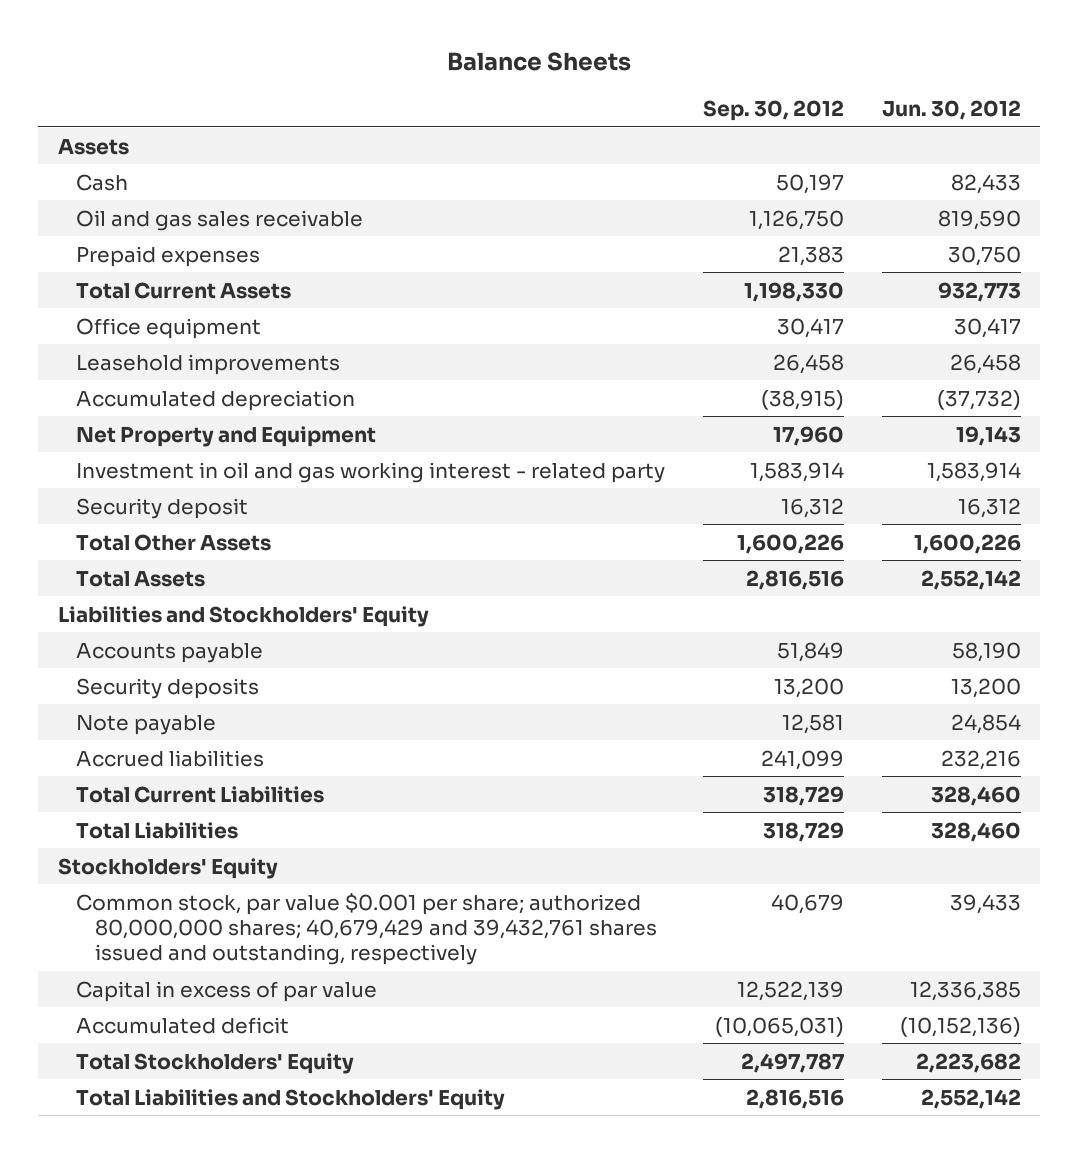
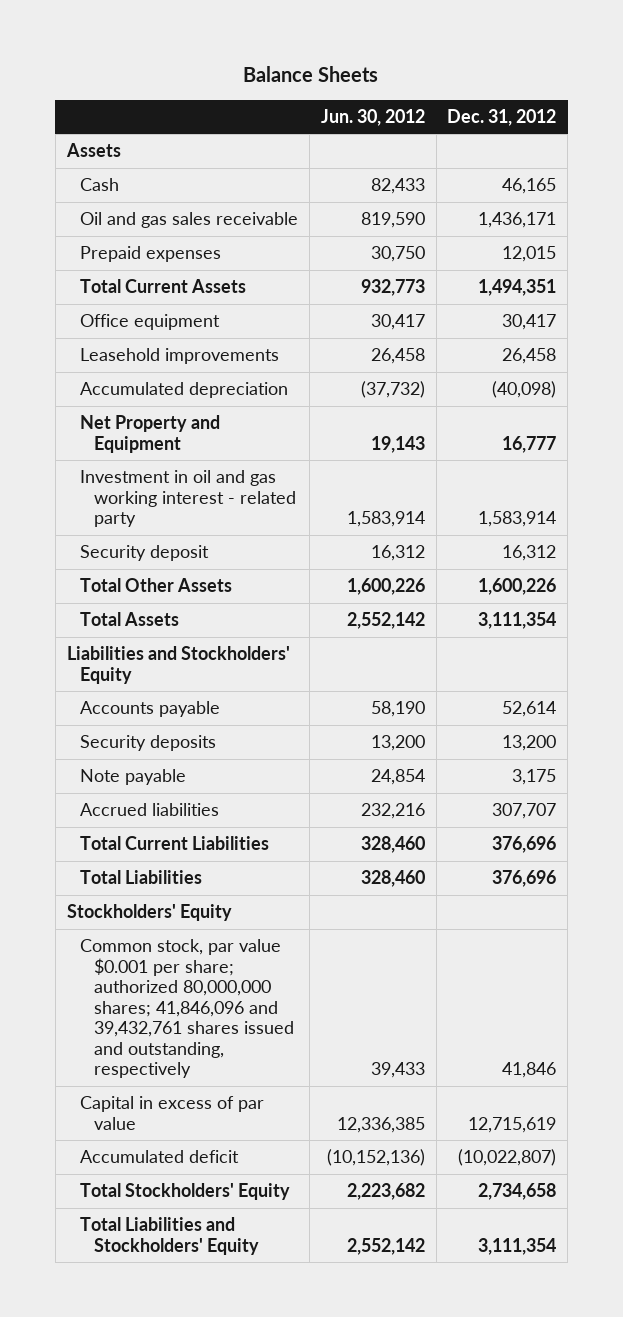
- | Sep. 30, 2012 | Jun. 30, 2012
+ | Jun. 30, 2012 | Dec. 31, 2012
- Common stock, par value $0.001 per share; authorized 80,000,000 shares; 40,679,429 and 39,432,761 shares issued and outstanding, respectively | 40,679 | 39,433
+ Common stock, par value $0.001 per share; authorized 80,000,000 shares; 41,846,096 and 39,432,761 shares issued and outstanding, respectively | 39,433 | 41,846

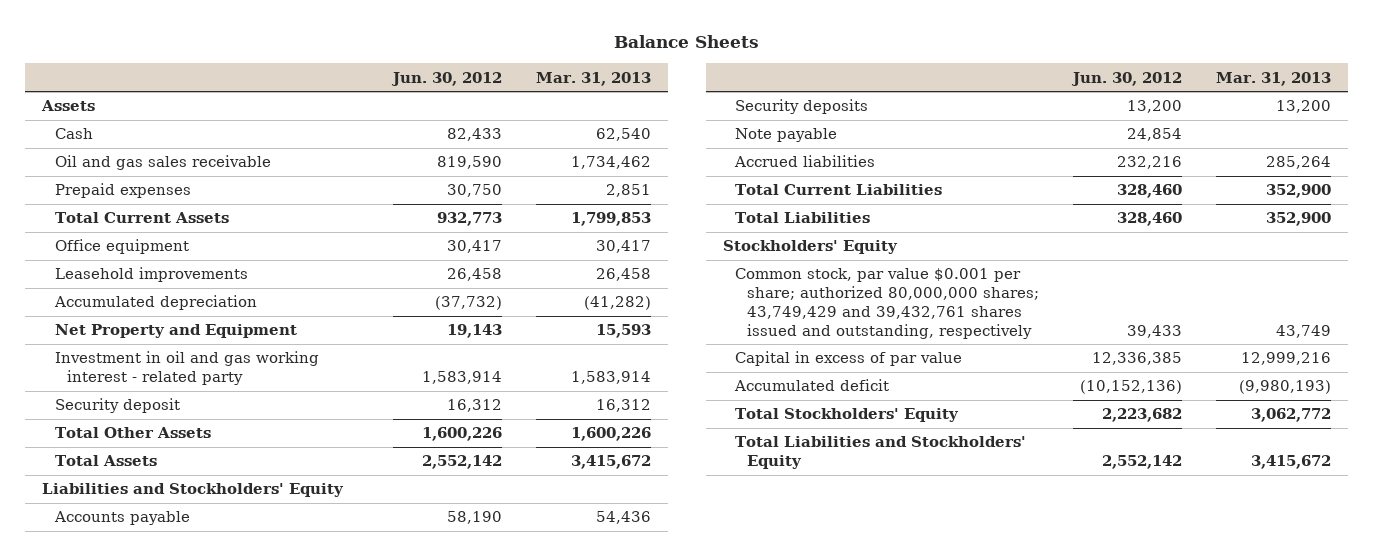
- | Jun. 30, 2012 | Dec. 31, 2012
+ | Jun. 30, 2012 | Mar. 31, 2013
- Common stock, par value $0.001 per share; authorized 80,000,000 shares; 41,846,096 and 39,432,761 shares issued and outstanding, respectively | 39,433 | 41,846
+ Common stock, par value $0.001 per share; authorized 80,000,000 shares; 43,749,429 and 39,432,761 shares issued and outstanding, respectively | 39,433 | 43,749

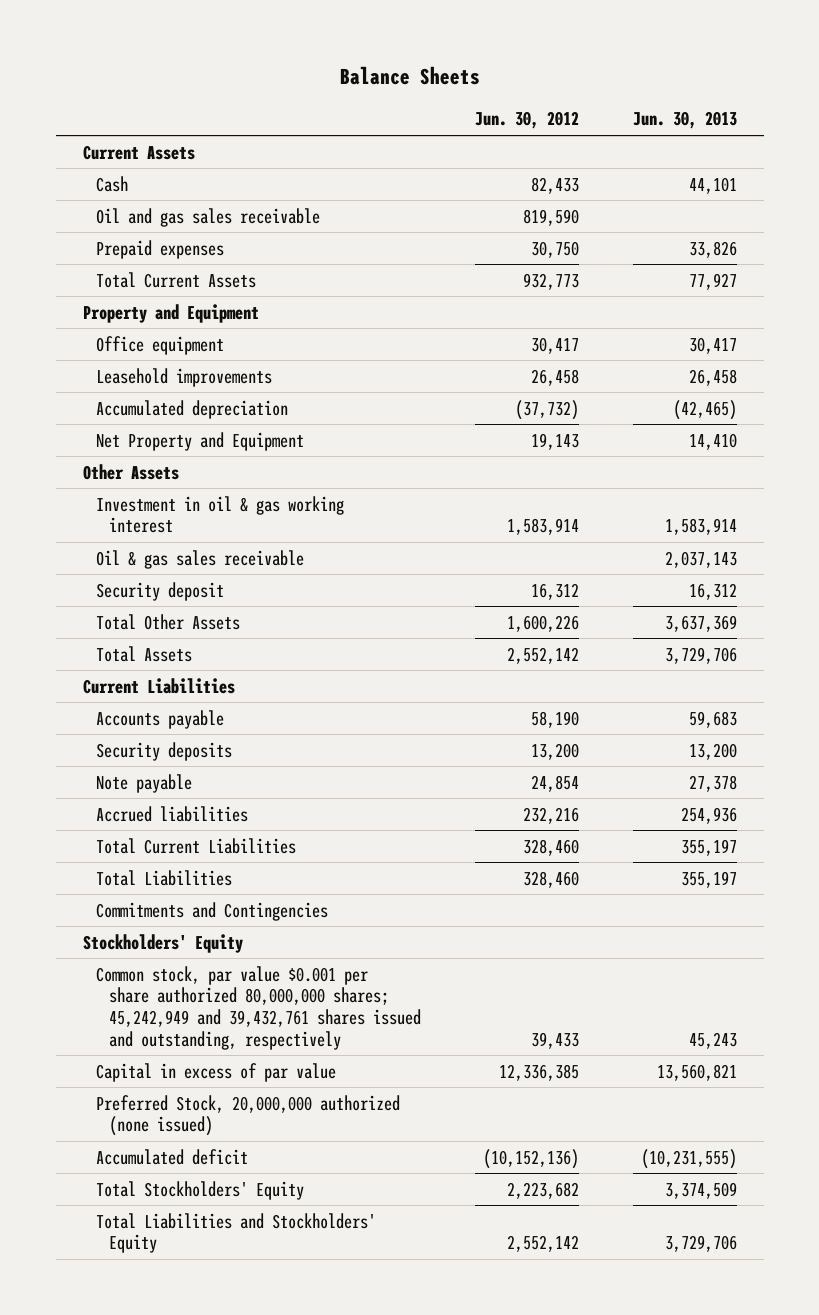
- | Jun. 30, 2012 | Mar. 31, 2013
+ | Jun. 30, 2012 | Jun. 30, 2013
- Assets
+ Current Assets
+ Property and Equipment
- Investment in oil and gas working interest - related party | 1,583,914 | 1,583,914
+ Other Assets
+ Investment in oil & gas working interest | 1,583,914 | 1,583,914
+ Oil & gas sales receivable | | 2,037,143
- Liabilities and Stockholders' Equity
+ Current Liabilities
+ Commitments and Contingencies
- Common stock, par value $0.001 per share; authorized 80,000,000 shares; 43,749,429 and 39,432,761 shares issued and outstanding, respectively | 39,433 | 43,749
+ Common stock, par value $0.001 per share authorized 80,000,000 shares; 45,242,949 and 39,432,761 shares issued and outstanding, respectively | 39,433 | 45,243
+ Preferred Stock, 20,000,000 authorized (none issued)

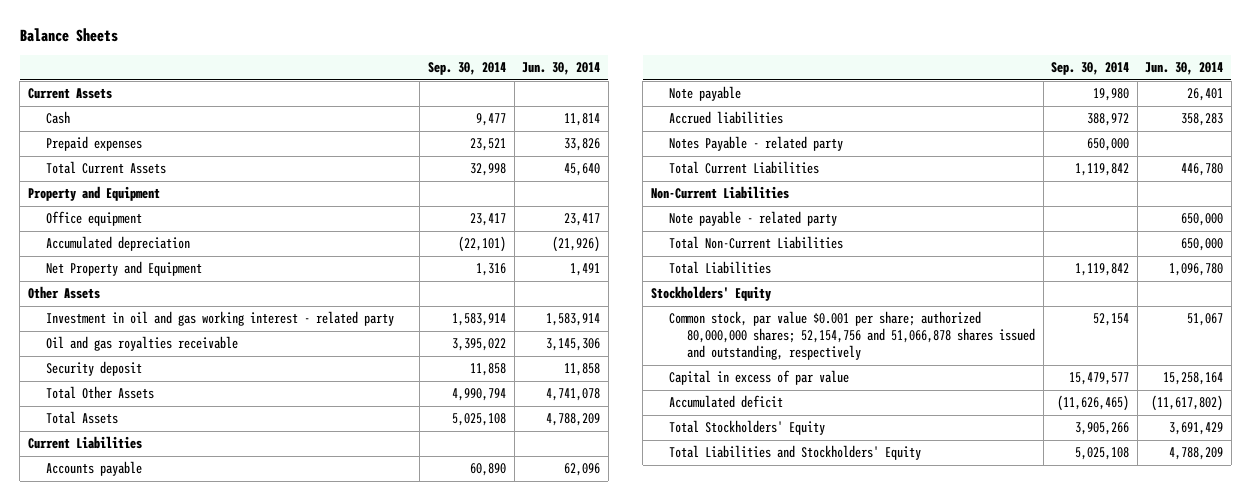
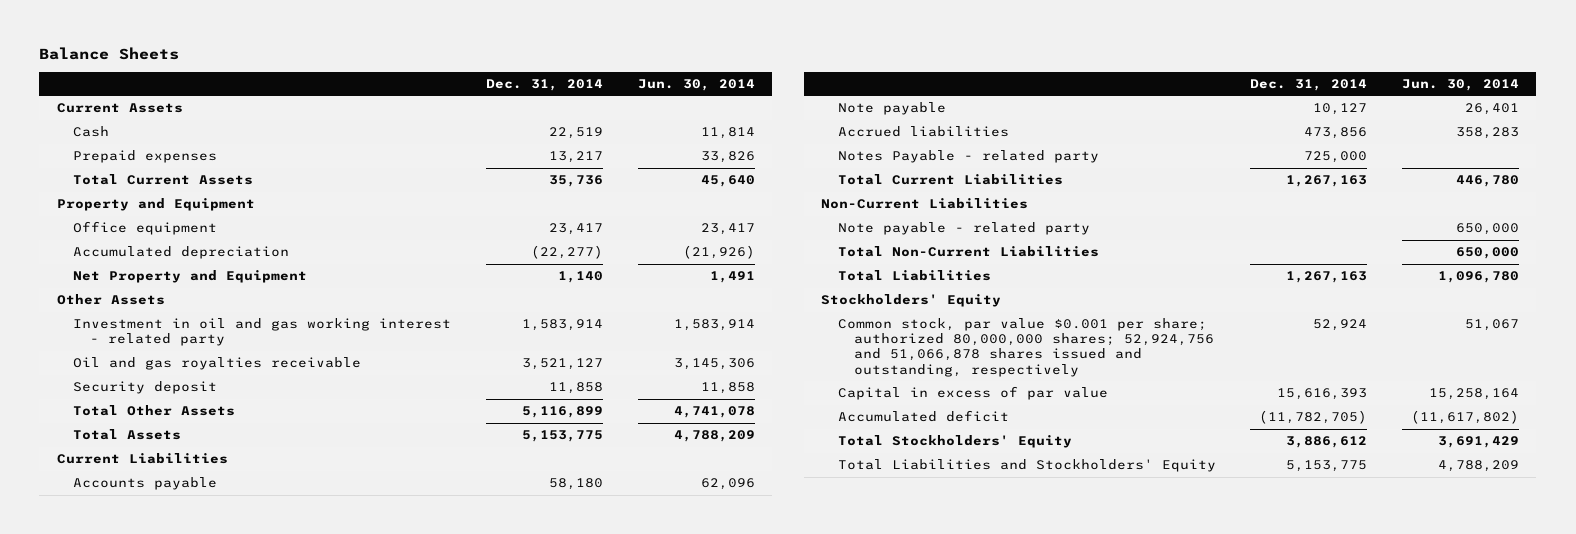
- | Sep. 30, 2014 | Jun. 30, 2014
+ | Dec. 31, 2014 | Jun. 30, 2014
- Common stock, par value $0.001 per share; authorized 80,000,000 shares; 52,154,756 and 51,066,878 shares issued and outstanding, respectively | 52,154 | 51,067
+ Common stock, par value $0.001 per share; authorized 80,000,000 shares; 52,924,756 and 51,066,878 shares issued and outstanding, respectively | 52,924 | 51,067

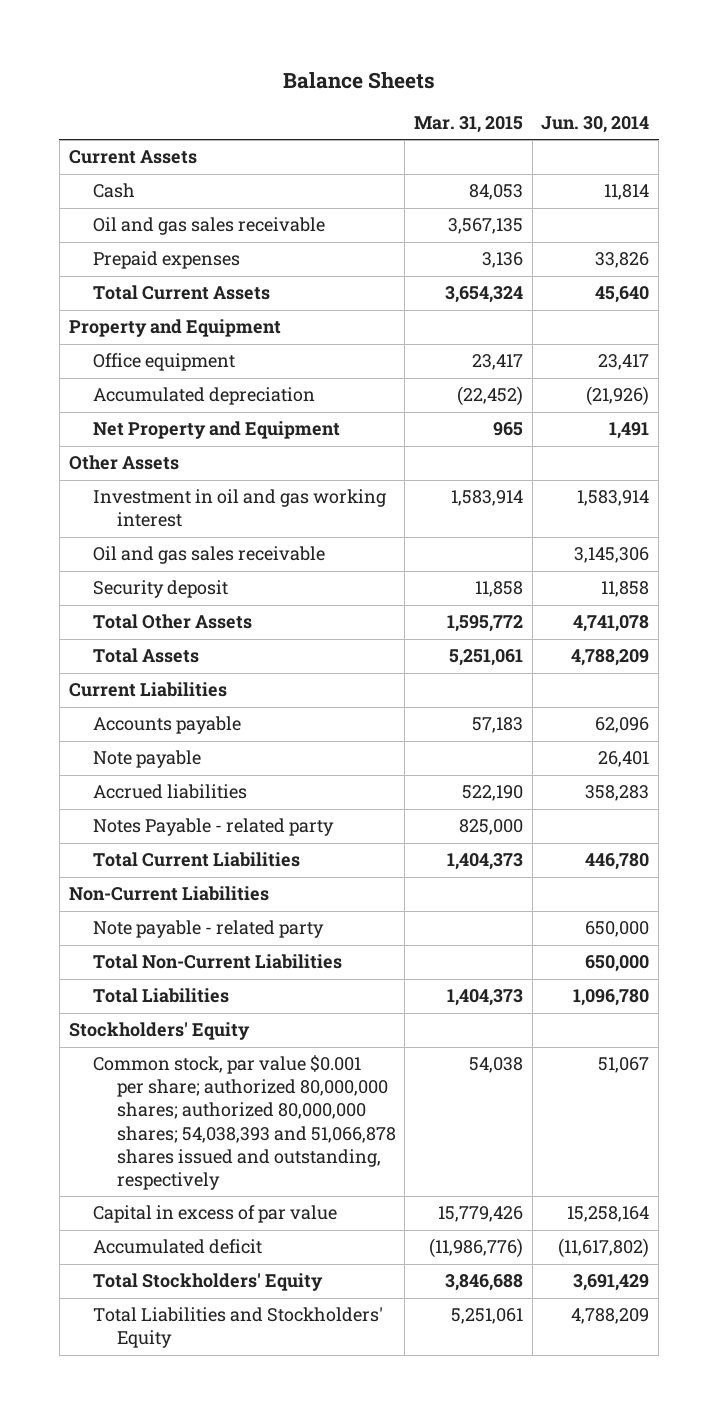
- | Dec. 31, 2014 | Jun. 30, 2014
+ | Mar. 31, 2015 | Jun. 30, 2014
+ Oil and gas sales receivable | 3,567,135 |
- Investment in oil and gas working interest - related party | 1,583,914 | 1,583,914
- Oil and gas royalties receivable | 3,521,127 | 3,145,306
+ Investment in oil and gas working interest | 1,583,914 | 1,583,914
+ Oil and gas sales receivable | | 3,145,306
- Common stock, par value $0.001 per share; authorized 80,000,000 shares; 52,924,756 and 51,066,878 shares issued and outstanding, respectively | 52,924 | 51,067
+ Common stock, par value $0.001 per share; authorized 80,000,000 shares; authorized 80,000,000 shares; 54,038,393 and 51,066,878 shares issued and outstanding, respectively | 54,038 | 51,067

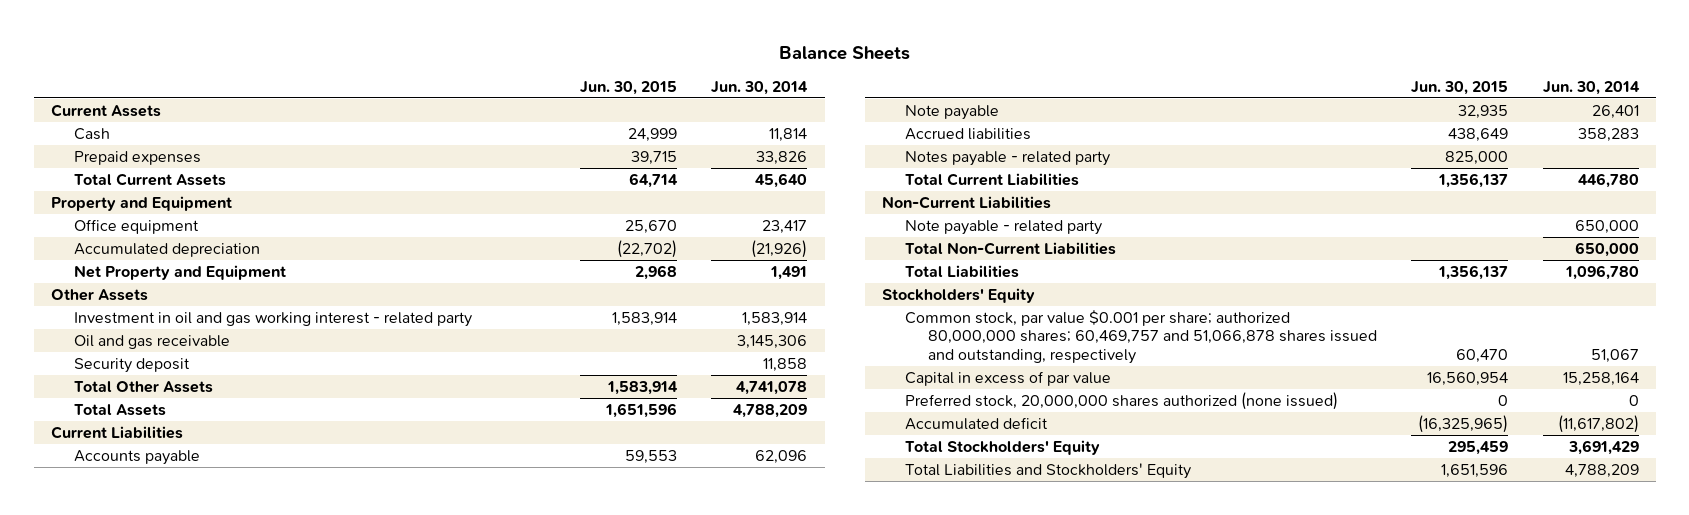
- | Mar. 31, 2015 | Jun. 30, 2014
+ | Jun. 30, 2015 | Jun. 30, 2014
- Oil and gas sales receivable | 3,567,135 |
- Investment in oil and gas working interest | 1,583,914 | 1,583,914
- Oil and gas sales receivable | | 3,145,306
+ Investment in oil and gas working interest - related party | 1,583,914 | 1,583,914
+ Oil and gas receivable | | 3,145,306
- Notes Payable - related party | 825,000 |
+ Notes payable - related party | 825,000 |
- Common stock, par value $0.001 per share; authorized 80,000,000 shares; authorized 80,000,000 shares; 54,038,393 and 51,066,878 shares issued and outstanding, respectively | 54,038 | 51,067
+ Common stock, par value $0.001 per share; authorized 80,000,000 shares; 60,469,757 and 51,066,878 shares issued and outstanding, respectively | 60,470 | 51,067
+ Preferred stock, 20,000,000 shares authorized (none issued) | 0 | 0

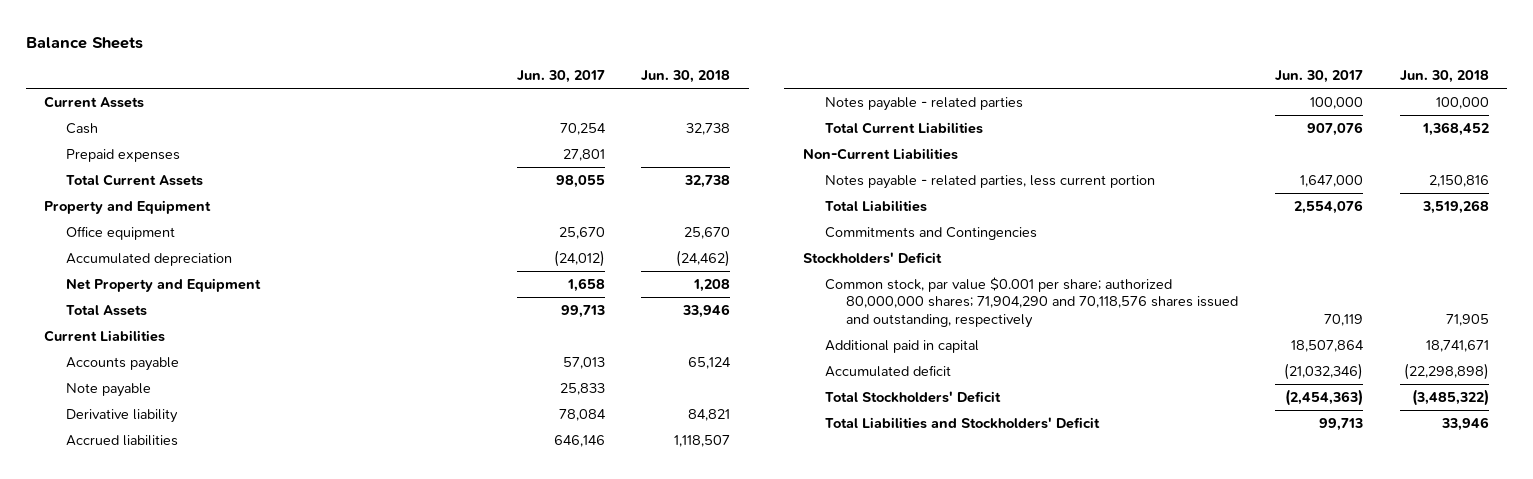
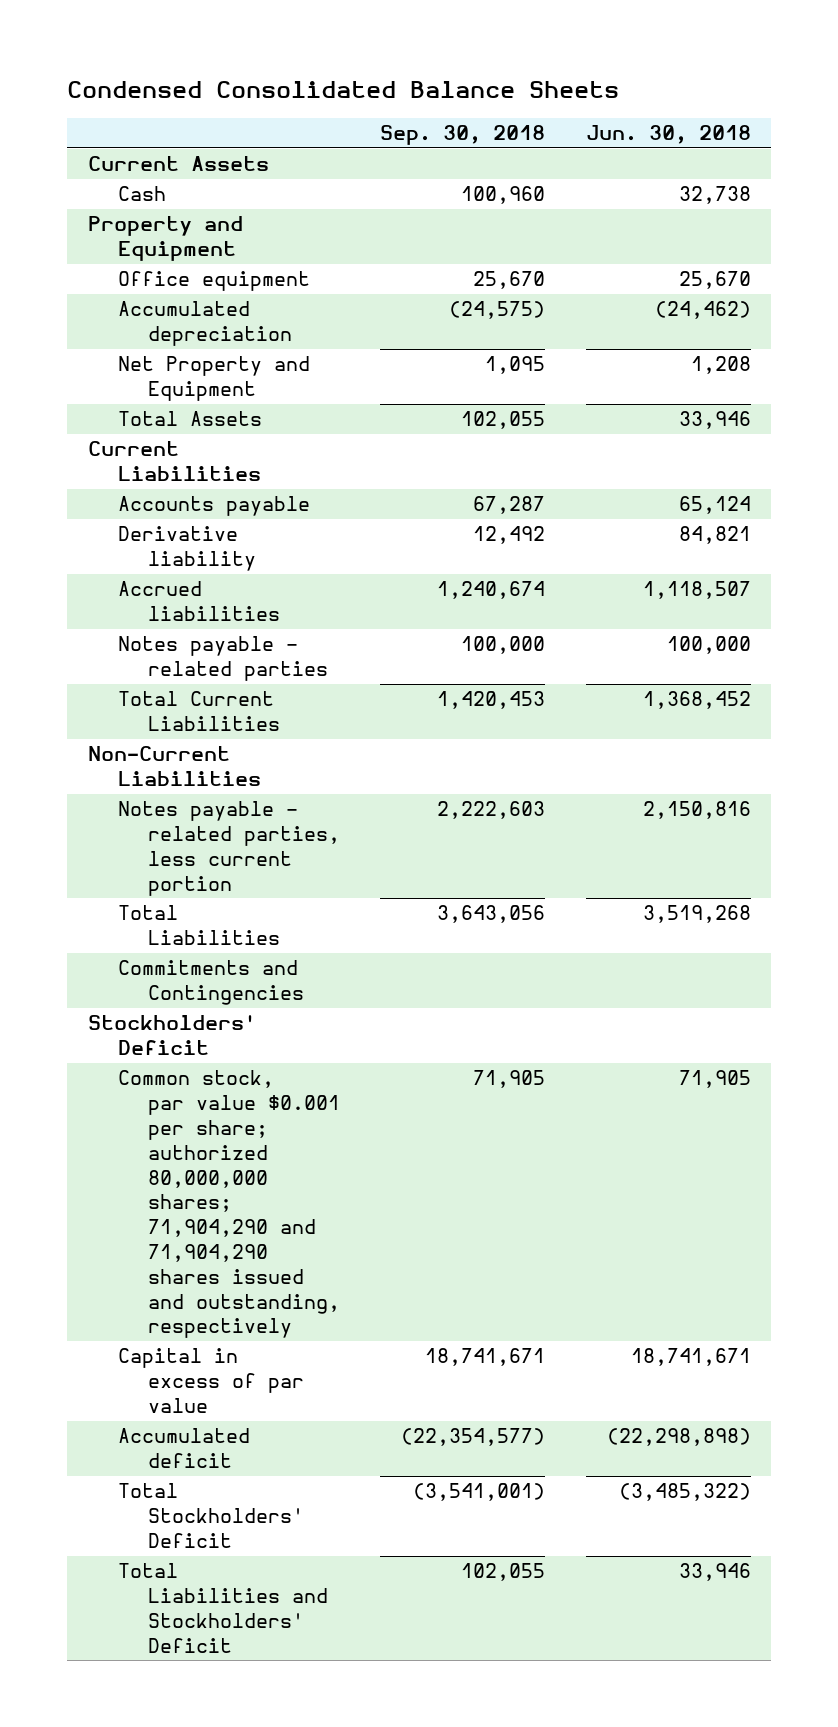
- Balance Sheets
+ Condensed Consolidated Balance Sheets
- | Jun. 30, 2017 | Jun. 30, 2018
+ | Sep. 30, 2018 | Jun. 30, 2018
- Prepaid expenses | 27,801 |
- Total Current Assets | 98,055 | 32,738
- Note payable | 25,833 |
- Common stock, par value $0.001 per share; authorized 80,000,000 shares; 71,904,290 and 70,118,576 shares issued and outstanding, respectively | 70,119 | 71,905
- Additional paid in capital | 18,507,864 | 18,741,671
+ Common stock, par value $0.001 per share; authorized 80,000,000 shares; 71,904,290 and 71,904,290 shares issued and outstanding, respectively | 71,905 | 71,905
+ Capital in excess of par value | 18,741,671 | 18,741,671

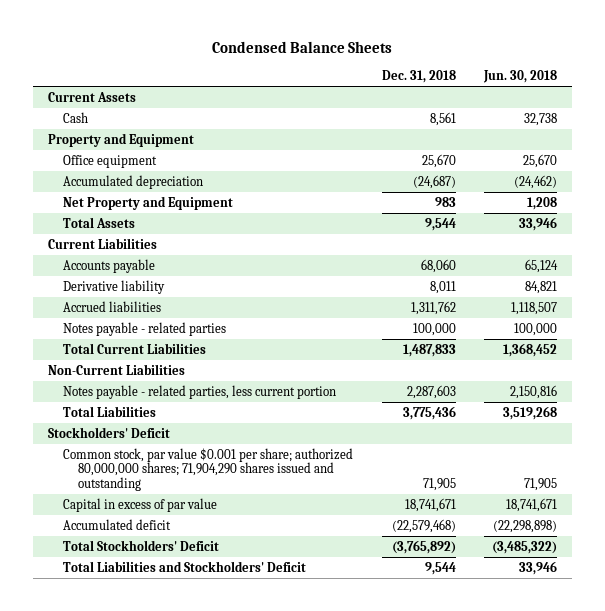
- Condensed Consolidated Balance Sheets
+ Condensed Balance Sheets
- | Sep. 30, 2018 | Jun. 30, 2018
+ | Dec. 31, 2018 | Jun. 30, 2018
- Commitments and Contingencies
- Common stock, par value $0.001 per share; authorized 80,000,000 shares; 71,904,290 and 71,904,290 shares issued and outstanding, respectively | 71,905 | 71,905
+ Common stock, par value $0.001 per share; authorized 80,000,000 shares; 71,904,290 shares issued and outstanding | 71,905 | 71,905

